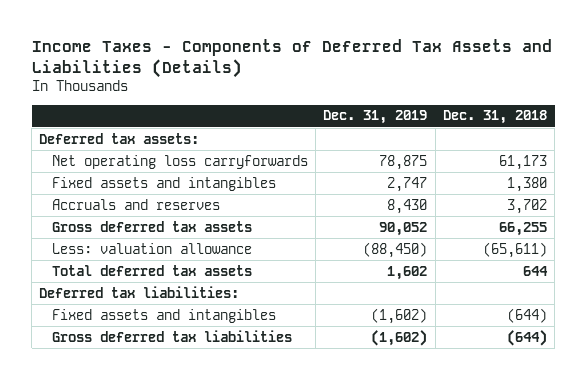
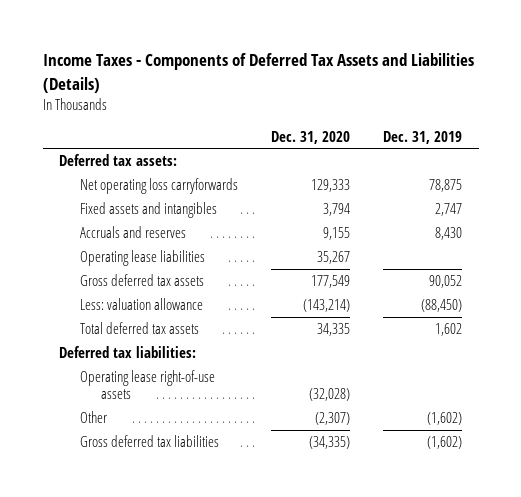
- | Dec. 31, 2019 | Dec. 31, 2018
+ | Dec. 31, 2020 | Dec. 31, 2019
+ Operating lease liabilities | 35,267 |
- Fixed assets and intangibles | (1,602) | (644)
+ Operating lease right-of-use assets | (32,028) |
+ Other | (2,307) | (1,602)

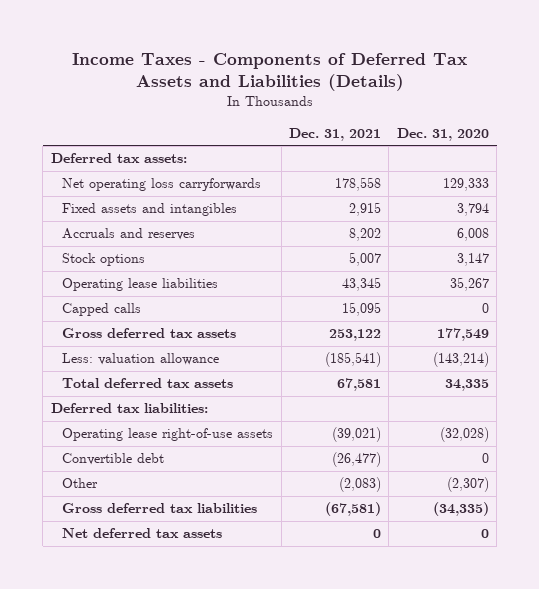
- | Dec. 31, 2020 | Dec. 31, 2019
+ | Dec. 31, 2021 | Dec. 31, 2020
- Accruals and reserves | 9,155 | 8,430
+ Accruals and reserves | 8,202 | 6,008
+ Stock options | 5,007 | 3,147
+ Capped calls | 15,095 | 0
+ Convertible debt | (26,477) | 0
+ Net deferred tax assets | 0 | 0

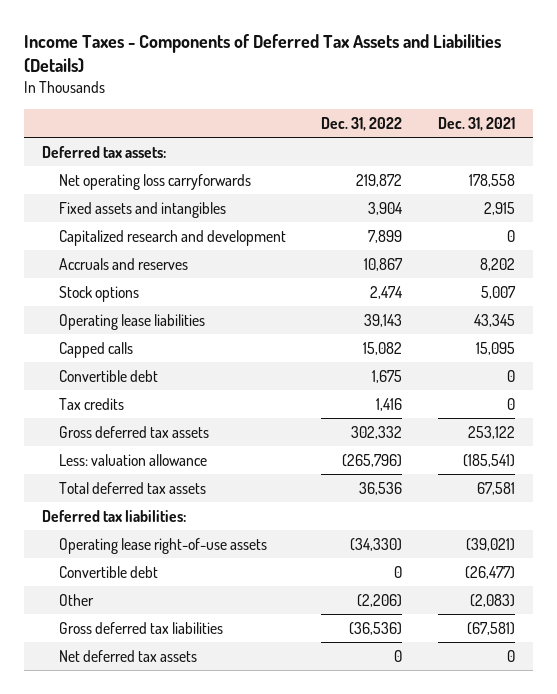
- | Dec. 31, 2021 | Dec. 31, 2020
+ | Dec. 31, 2022 | Dec. 31, 2021
+ Capitalized research and development | 7,899 | 0
+ Convertible debt | 1,675 | 0
+ Tax credits | 1,416 | 0

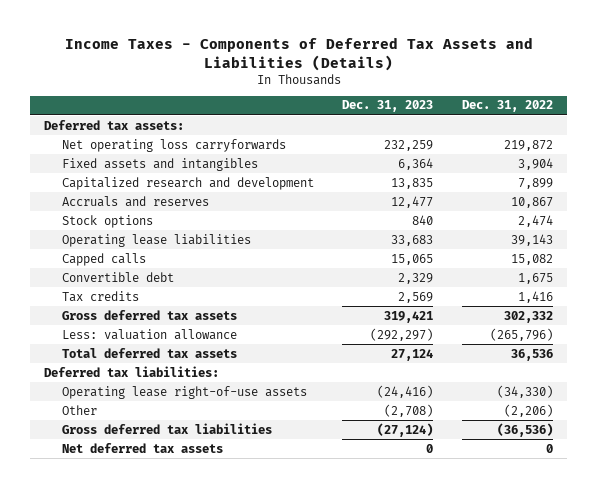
- | Dec. 31, 2022 | Dec. 31, 2021
+ | Dec. 31, 2023 | Dec. 31, 2022
- Convertible debt | 0 | (26,477)

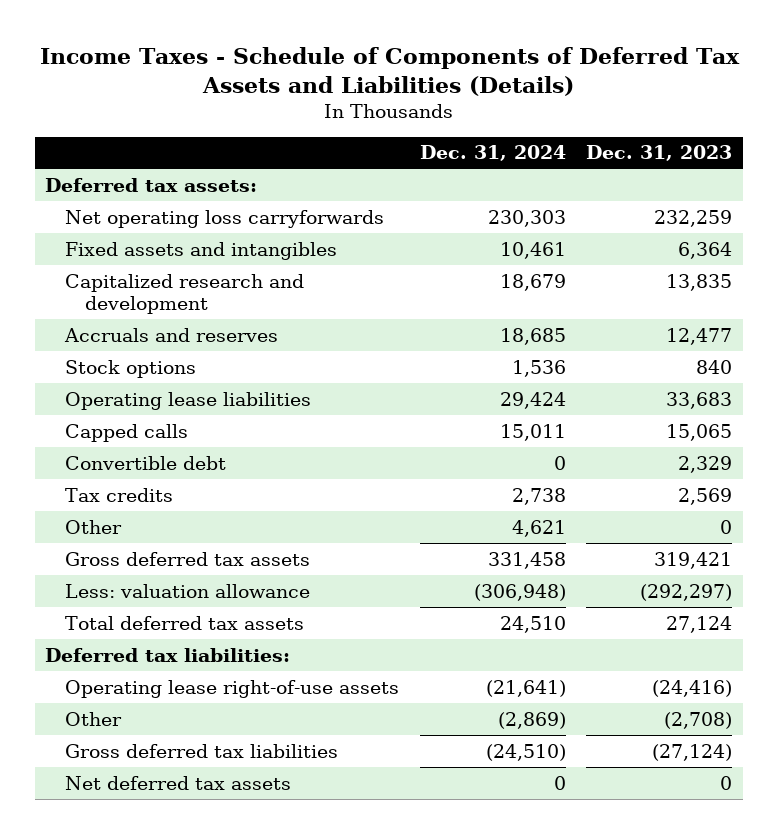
- Income Taxes - Components of Deferred Tax Assets and Liabilities (Details)
+ Income Taxes - Schedule of Components of Deferred Tax Assets and Liabilities (Details)
- | Dec. 31, 2023 | Dec. 31, 2022
+ | Dec. 31, 2024 | Dec. 31, 2023
+ Other | 4,621 | 0

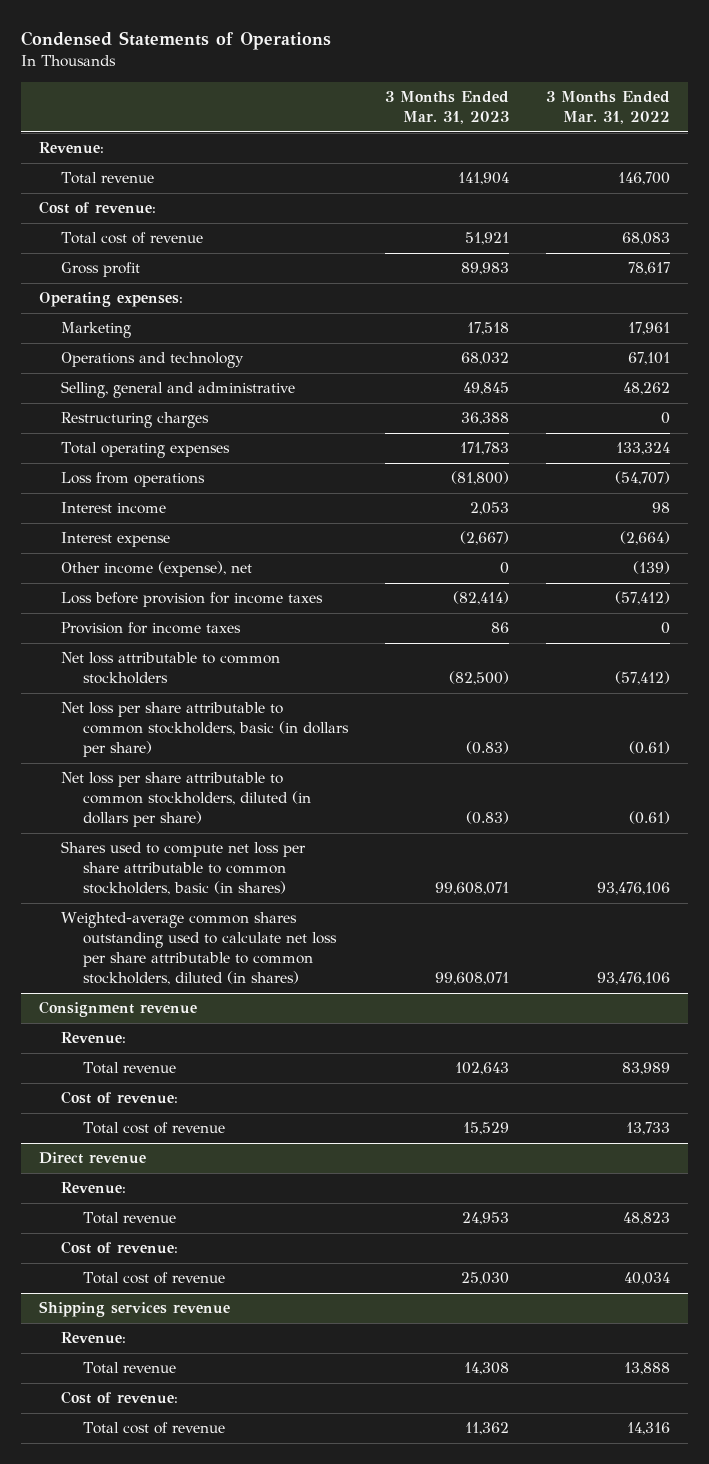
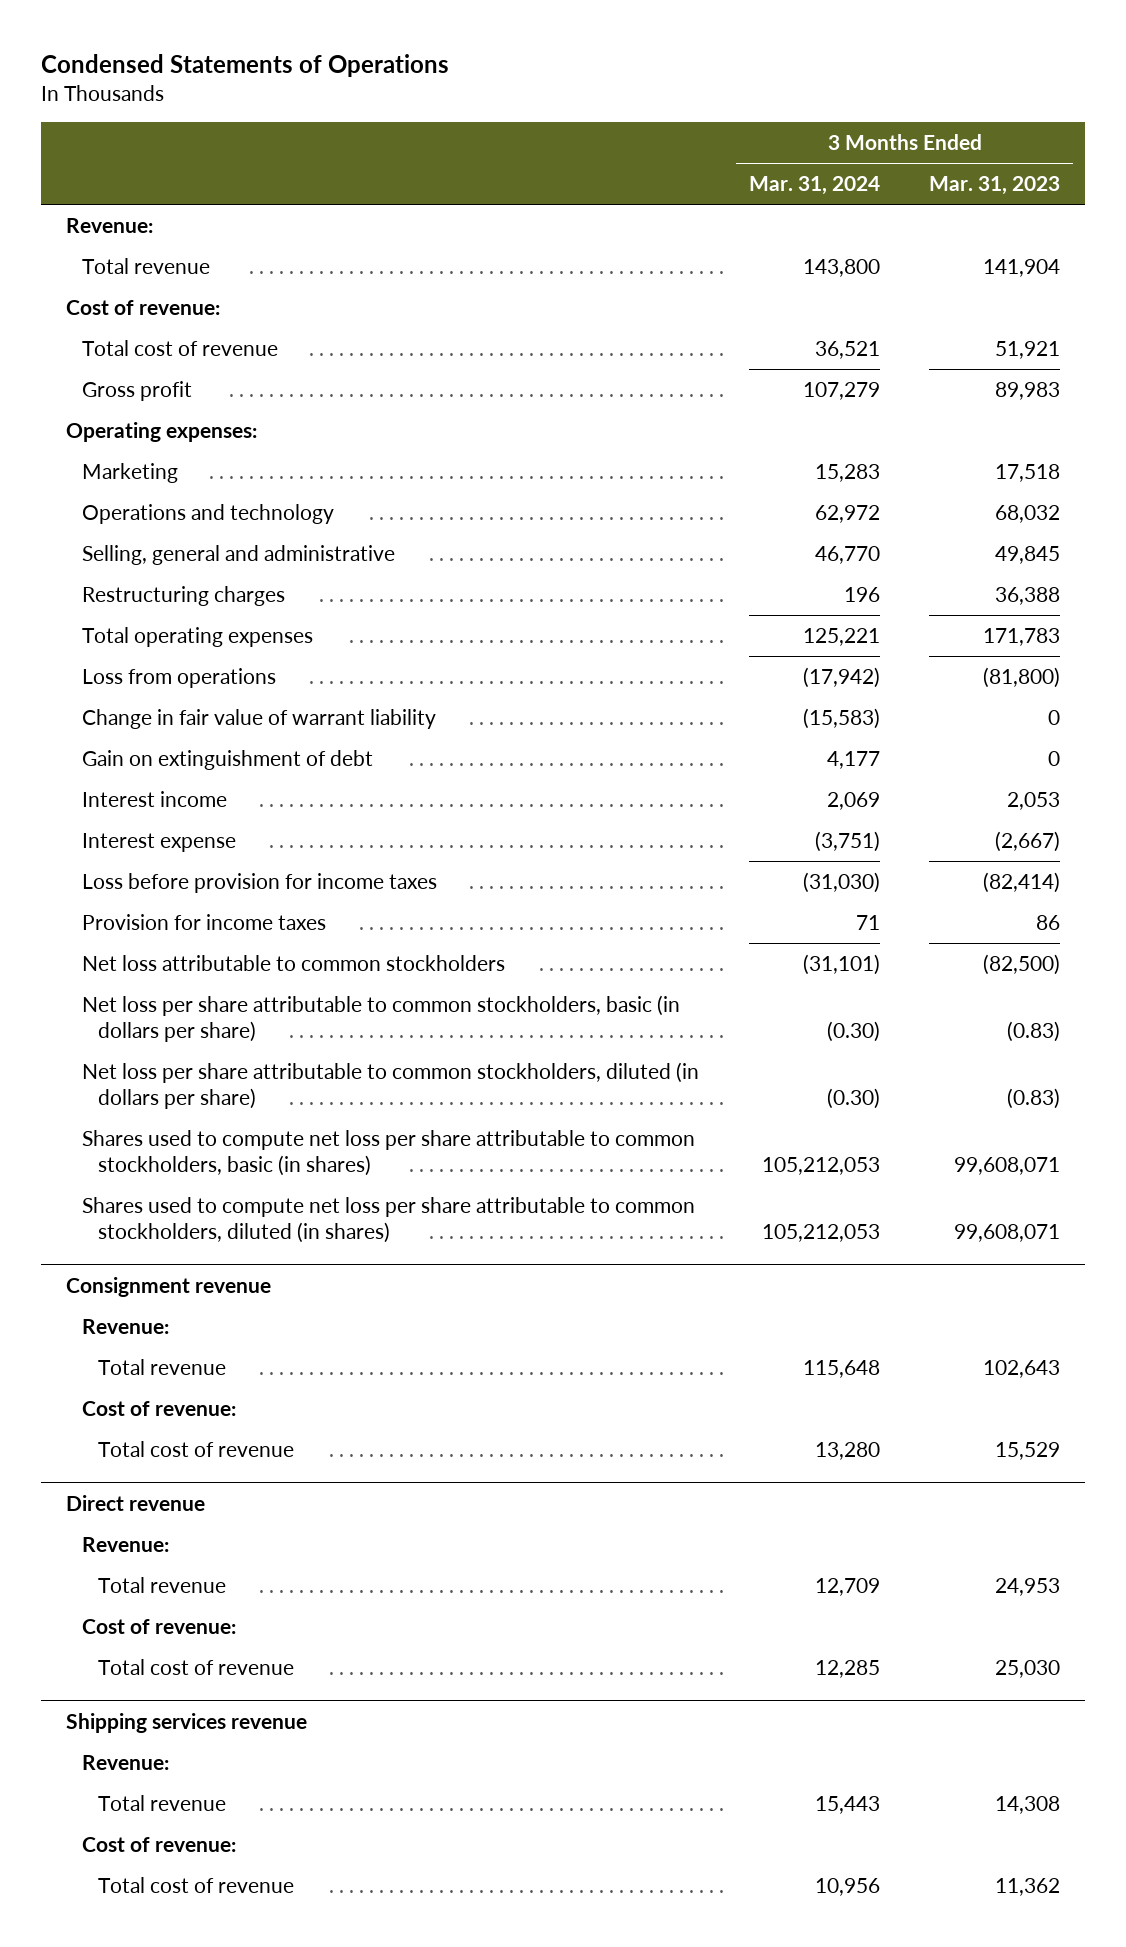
- | 3 Months Ended Mar. 31, 2023 | 3 Months Ended Mar. 31, 2022
+ | 3 Months Ended Mar. 31, 2024 | 3 Months Ended Mar. 31, 2023
+ Change in fair value of warrant liability | (15,583) | 0
+ Gain on extinguishment of debt | 4,177 | 0
- Other income (expense), net | 0 | (139)
- Weighted-average common shares outstanding used to calculate net loss per share attributable to common stockholders, diluted (in shares) | 99,608,071 | 93,476,106
+ Shares used to compute net loss per share attributable to common stockholders, diluted (in shares) | 105,212,053 | 99,608,071

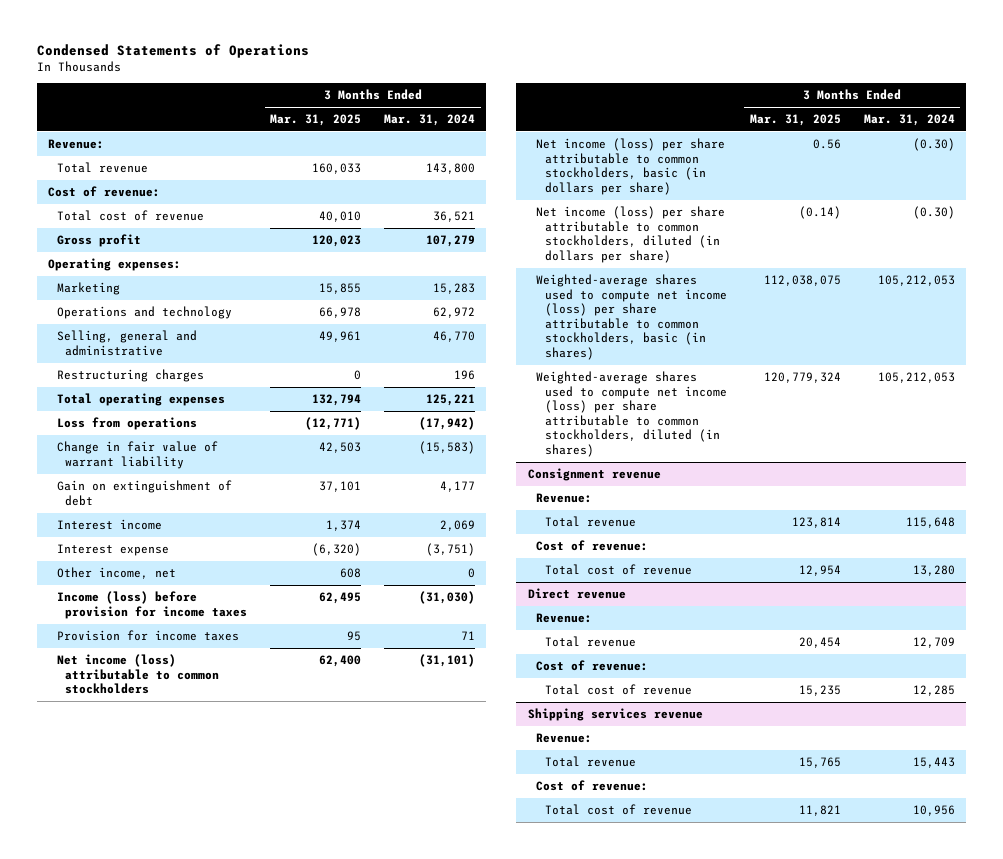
- | 3 Months Ended Mar. 31, 2024 | 3 Months Ended Mar. 31, 2023
+ | 3 Months Ended Mar. 31, 2025 | 3 Months Ended Mar. 31, 2024
- Loss before provision for income taxes | (31,030) | (82,414)
+ Other income, net | 608 | 0
+ Income (loss) before provision for income taxes | 62,495 | (31,030)
- Net loss attributable to common stockholders | (31,101) | (82,500)
- Net loss per share attributable to common stockholders, basic (in dollars per share) | (0.30) | (0.83)
- Net loss per share attributable to common stockholders, diluted (in dollars per share) | (0.30) | (0.83)
- Shares used to compute net loss per share attributable to common stockholders, basic (in shares) | 105,212,053 | 99,608,071
- Shares used to compute net loss per share attributable to common stockholders, diluted (in shares) | 105,212,053 | 99,608,071
+ Net income (loss) attributable to common stockholders | 62,400 | (31,101)
+ Net income (loss) per share attributable to common stockholders, basic (in dollars per share) | 0.56 | (0.30)
+ Net income (loss) per share attributable to common stockholders, diluted (in dollars per share) | (0.14) | (0.30)
+ Weighted-average shares used to compute net income (loss) per share attributable to common stockholders, basic (in shares) | 112,038,075 | 105,212,053
+ Weighted-average shares used to compute net income (loss) per share attributable to common stockholders, diluted (in shares) | 120,779,324 | 105,212,053

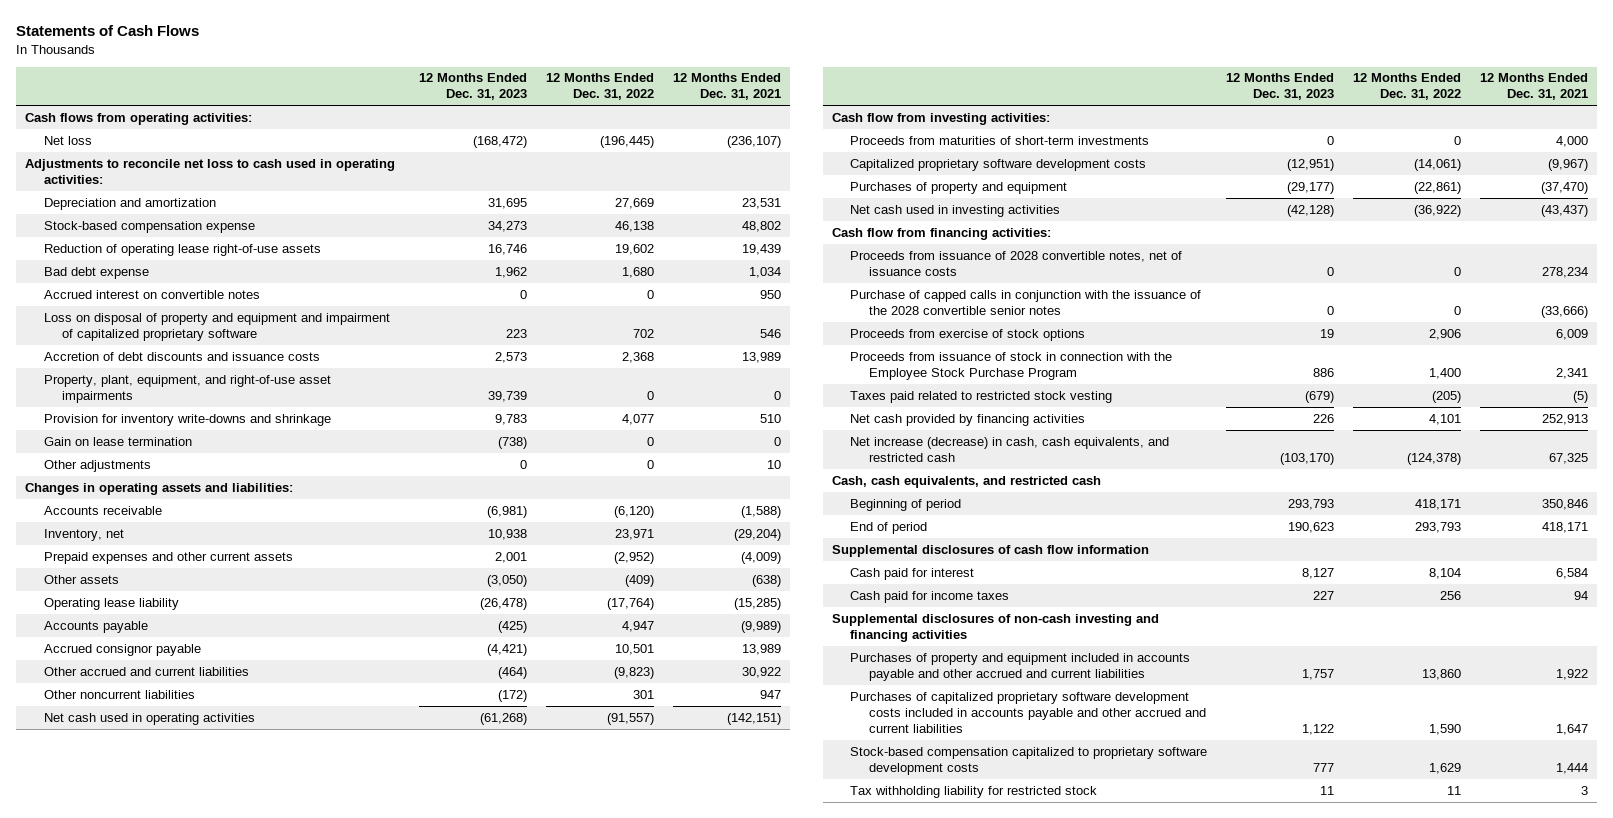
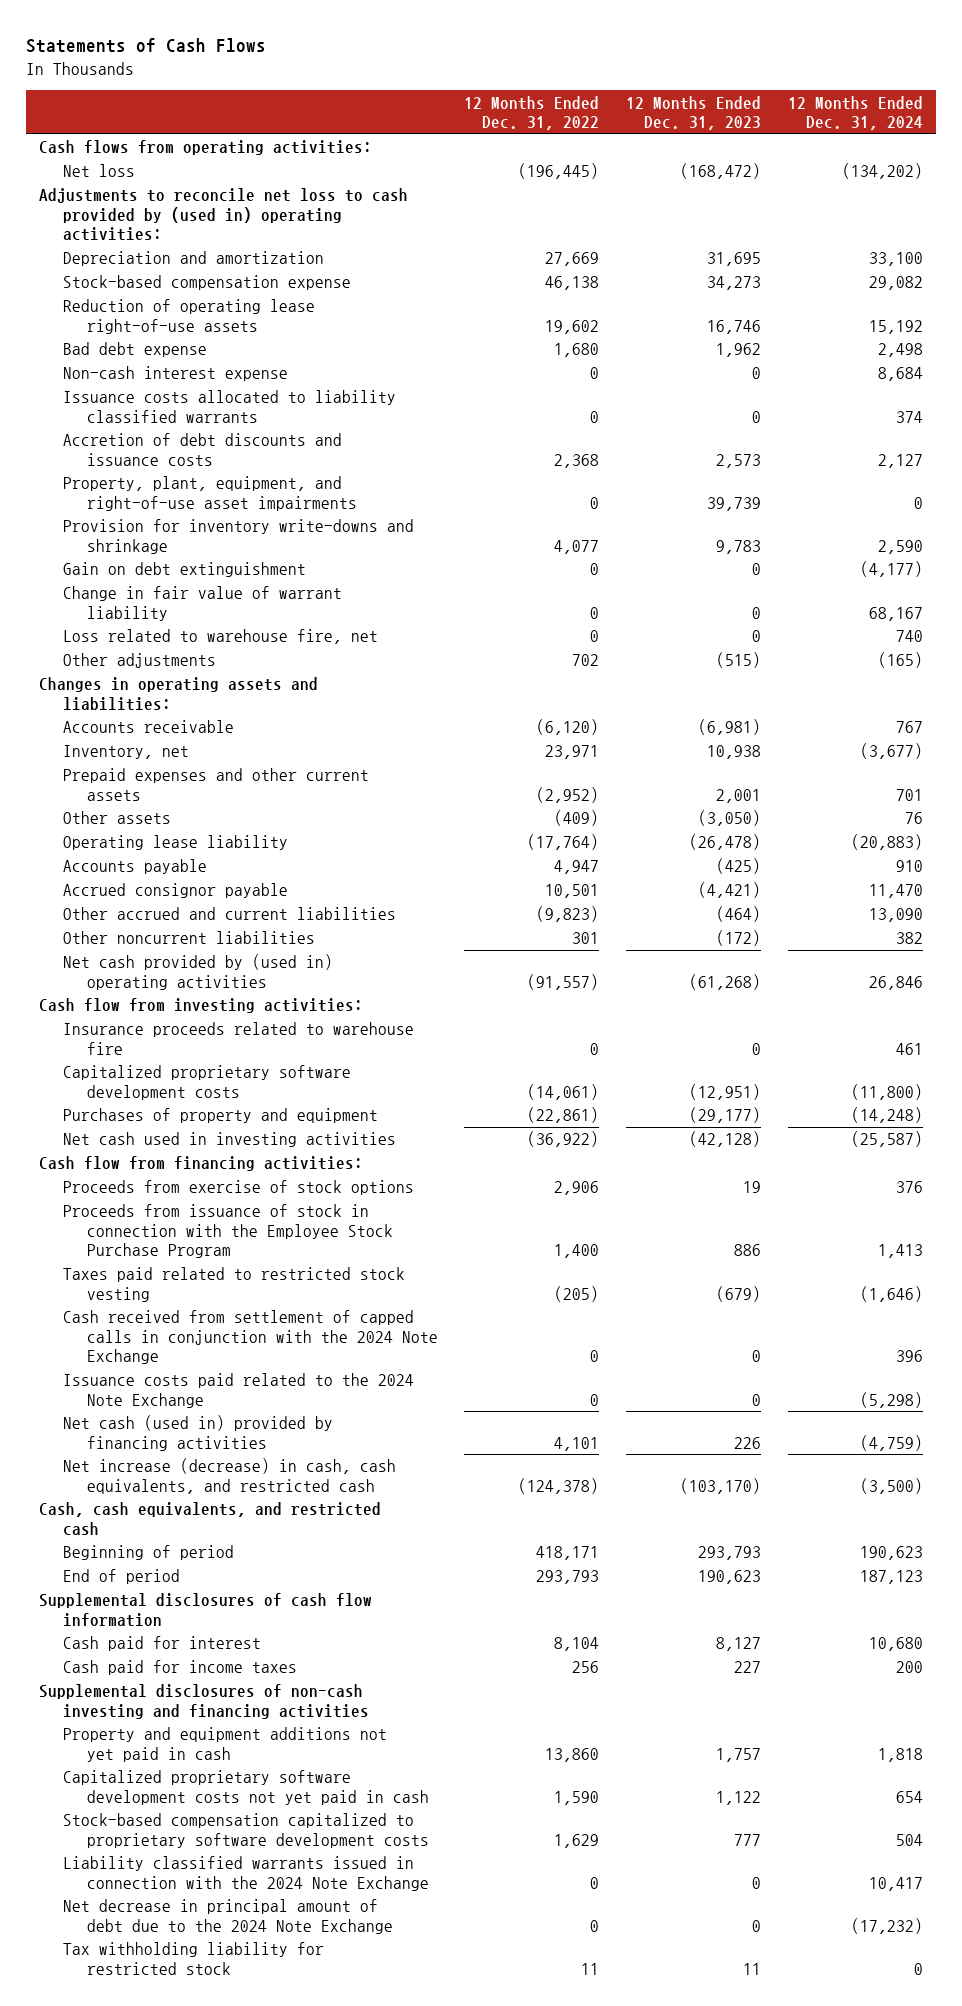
- | 12 Months Ended Dec. 31, 2023 | 12 Months Ended Dec. 31, 2022 | 12 Months Ended Dec. 31, 2021
+ | 12 Months Ended Dec. 31, 2022 | 12 Months Ended Dec. 31, 2023 | 12 Months Ended Dec. 31, 2024
- Adjustments to reconcile net loss to cash used in operating activities:
+ Adjustments to reconcile net loss to cash provided by (used in) operating activities:
- Accrued interest on convertible notes | 0 | 0 | 950
- Loss on disposal of property and equipment and impairment of capitalized proprietary software | 223 | 702 | 546
+ Non-cash interest expense | 0 | 0 | 8,684
+ Issuance costs allocated to liability classified warrants | 0 | 0 | 374
- Gain on lease termination | (738) | 0 | 0
- Other adjustments | 0 | 0 | 10
+ Gain on debt extinguishment | 0 | 0 | (4,177)
+ Change in fair value of warrant liability | 0 | 0 | 68,167
+ Loss related to warehouse fire, net | 0 | 0 | 740
+ Other adjustments | 702 | (515) | (165)
- Net cash used in operating activities | (61,268) | (91,557) | (142,151)
+ Net cash provided by (used in) operating activities | (91,557) | (61,268) | 26,846
- Proceeds from maturities of short-term investments | 0 | 0 | 4,000
+ Insurance proceeds related to warehouse fire | 0 | 0 | 461
- Proceeds from issuance of 2028 convertible notes, net of issuance costs | 0 | 0 | 278,234
- Purchase of capped calls in conjunction with the issuance of the 2028 convertible senior notes | 0 | 0 | (33,666)
- Net cash provided by financing activities | 226 | 4,101 | 252,913
+ Cash received from settlement of capped calls in conjunction with the 2024 Note Exchange | 0 | 0 | 396
+ Issuance costs paid related to the 2024 Note Exchange | 0 | 0 | (5,298)
+ Net cash (used in) provided by financing activities | 4,101 | 226 | (4,759)
- Purchases of property and equipment included in accounts payable and other accrued and current liabilities | 1,757 | 13,860 | 1,922
- Purchases of capitalized proprietary software development costs included in accounts payable and other accrued and current liabilities | 1,122 | 1,590 | 1,647
+ Property and equipment additions not yet paid in cash | 13,860 | 1,757 | 1,818
+ Capitalized proprietary software development costs not yet paid in cash | 1,590 | 1,122 | 654
+ Liability classified warrants issued in connection with the 2024 Note Exchange | 0 | 0 | 10,417
+ Net decrease in principal amount of debt due to the 2024 Note Exchange | 0 | 0 | (17,232)

